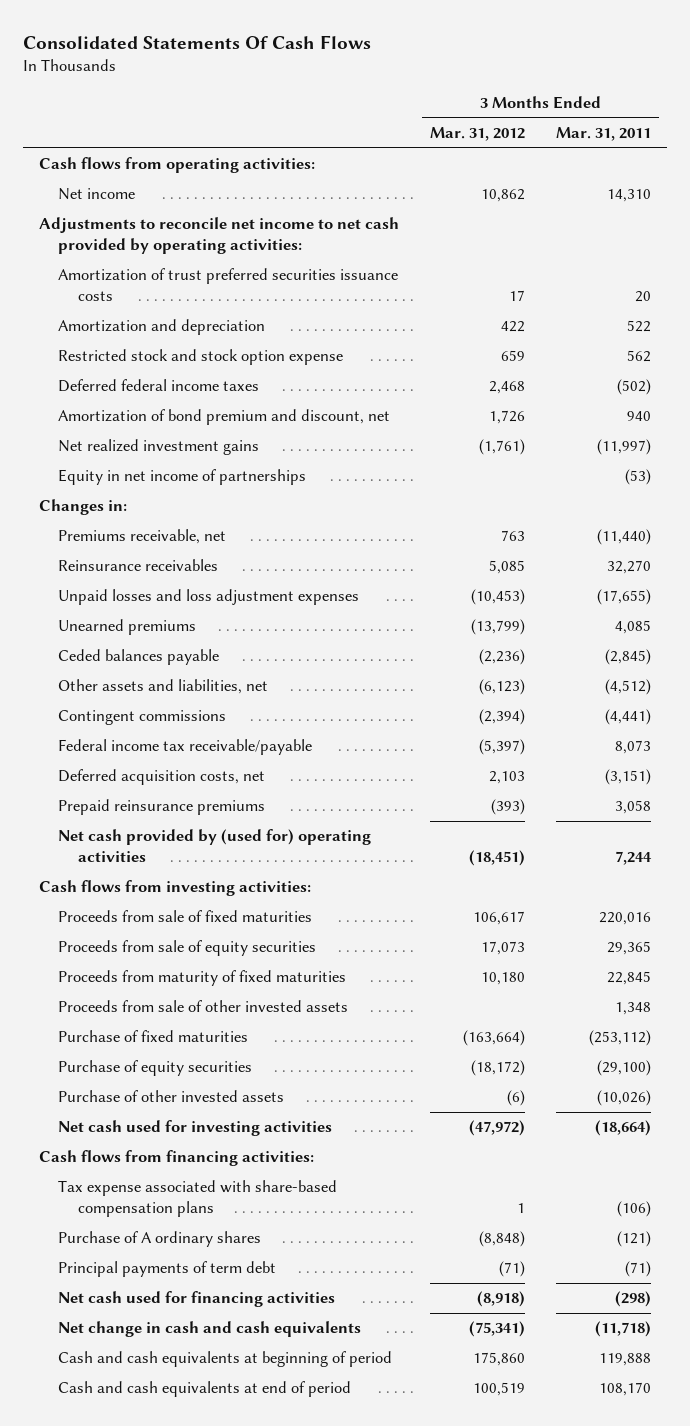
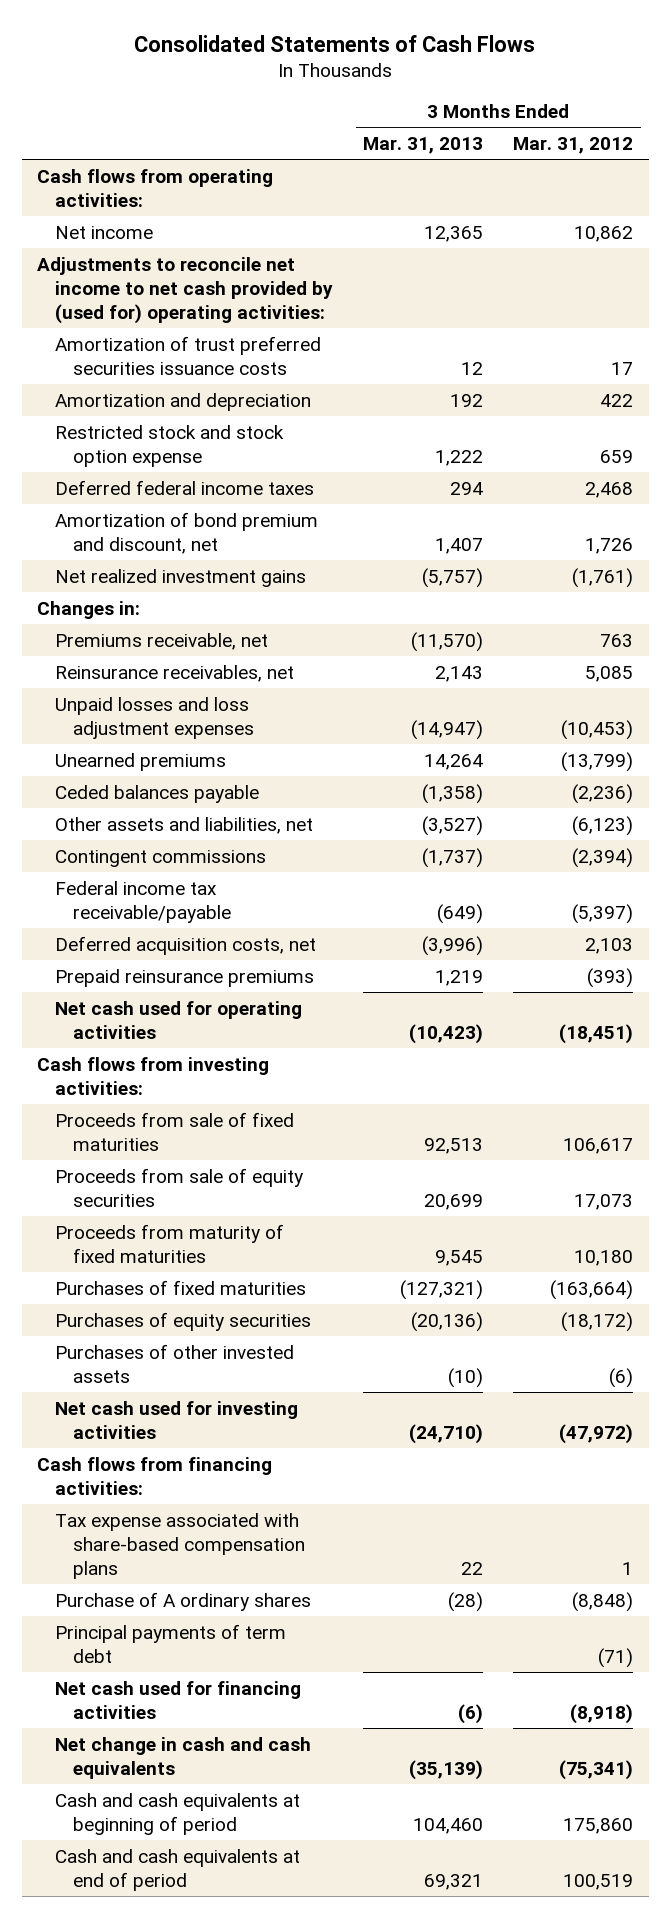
- Consolidated Statements Of Cash Flows
+ Consolidated Statements of Cash Flows
- | 3 Months Ended Mar. 31, 2012 | 3 Months Ended Mar. 31, 2011
+ | 3 Months Ended Mar. 31, 2013 | 3 Months Ended Mar. 31, 2012
- Adjustments to reconcile net income to net cash provided by operating activities:
+ Adjustments to reconcile net income to net cash provided by (used for) operating activities:
- Equity in net income of partnerships | | (53)
- Reinsurance receivables | 5,085 | 32,270
+ Reinsurance receivables, net | 2,143 | 5,085
- Net cash provided by (used for) operating activities | (18,451) | 7,244
+ Net cash used for operating activities | (10,423) | (18,451)
- Proceeds from sale of other invested assets | | 1,348
- Purchase of fixed maturities | (163,664) | (253,112)
- Purchase of equity securities | (18,172) | (29,100)
- Purchase of other invested assets | (6) | (10,026)
+ Purchases of fixed maturities | (127,321) | (163,664)
+ Purchases of equity securities | (20,136) | (18,172)
+ Purchases of other invested assets | (10) | (6)

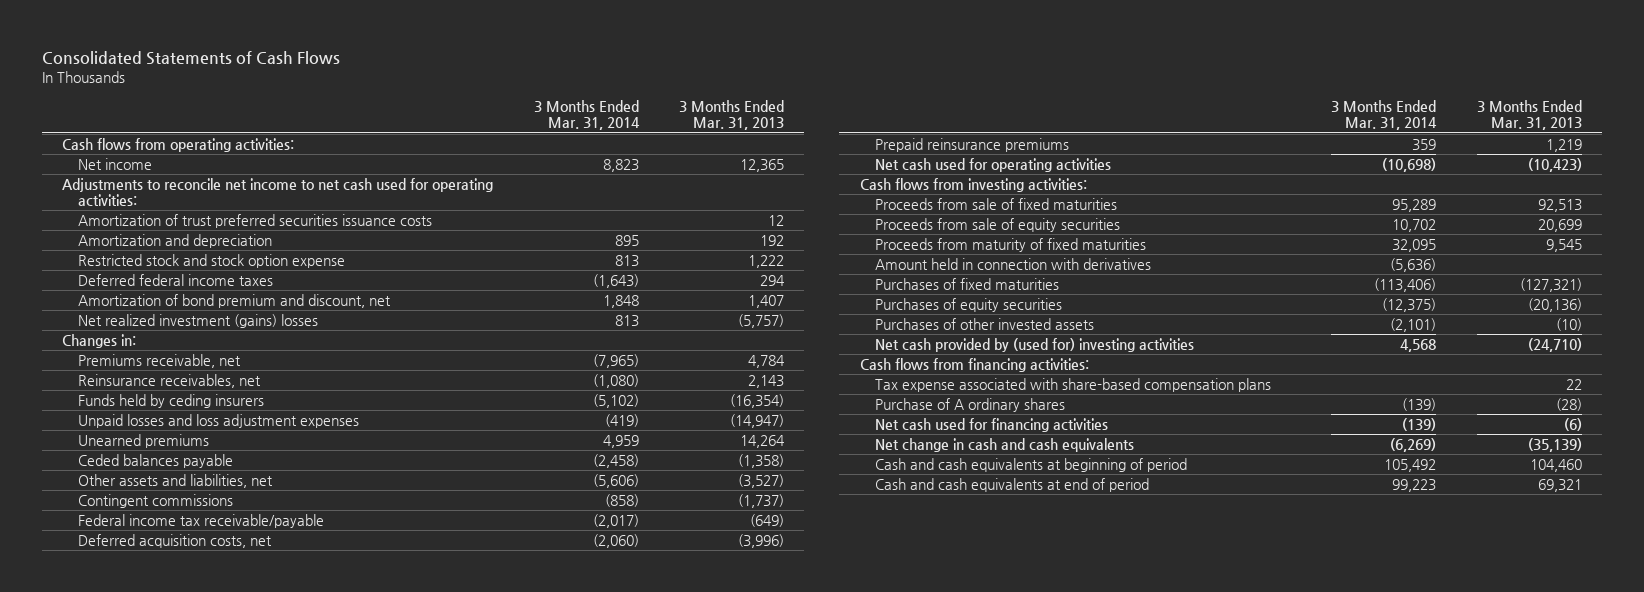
- | 3 Months Ended Mar. 31, 2013 | 3 Months Ended Mar. 31, 2012
+ | 3 Months Ended Mar. 31, 2014 | 3 Months Ended Mar. 31, 2013
- Adjustments to reconcile net income to net cash provided by (used for) operating activities:
+ Adjustments to reconcile net income to net cash used for operating activities:
- Net realized investment gains | (5,757) | (1,761)
+ Net realized investment (gains) losses | 813 | (5,757)
- Premiums receivable, net | (11,570) | 763
+ Premiums receivable, net | (7,965) | 4,784
+ Funds held by ceding insurers | (5,102) | (16,354)
+ Amount held in connection with derivatives | (5,636) |
- Net cash used for investing activities | (24,710) | (47,972)
+ Net cash provided by (used for) investing activities | 4,568 | (24,710)
- Principal payments of term debt | | (71)

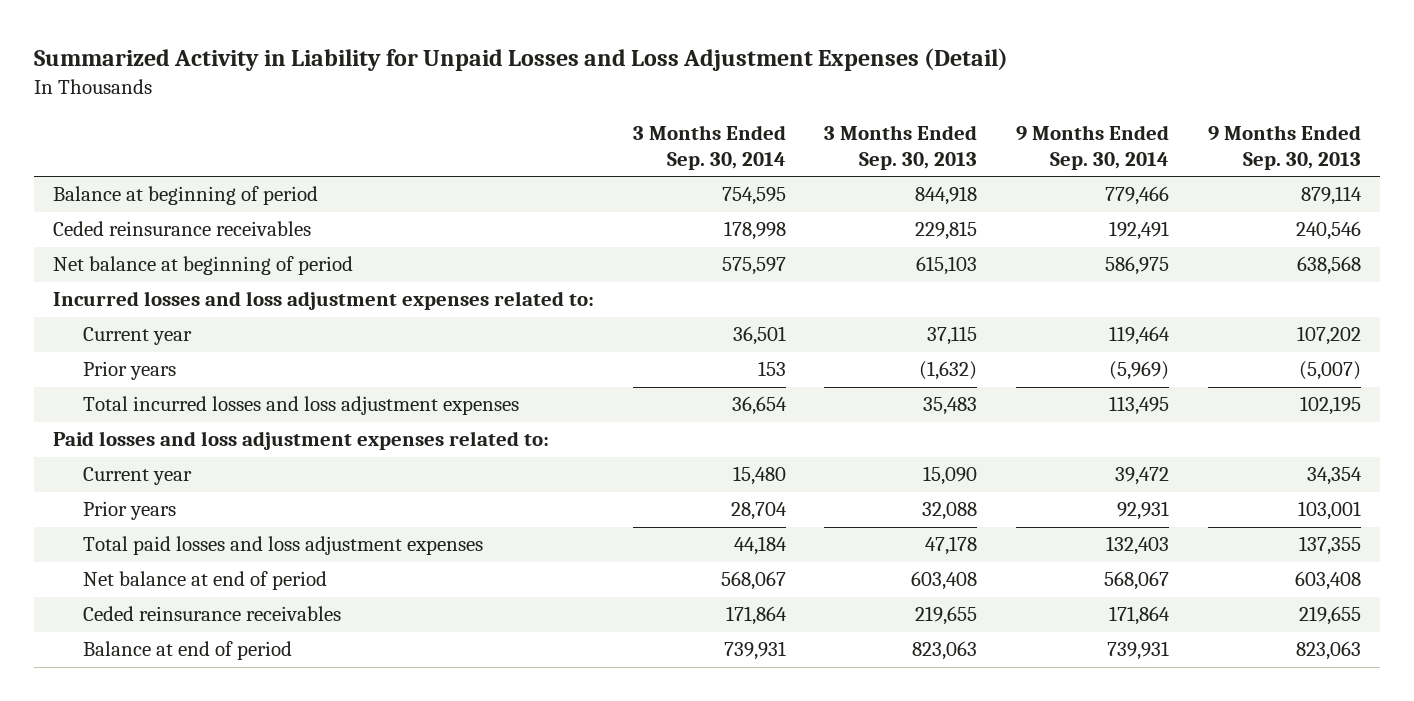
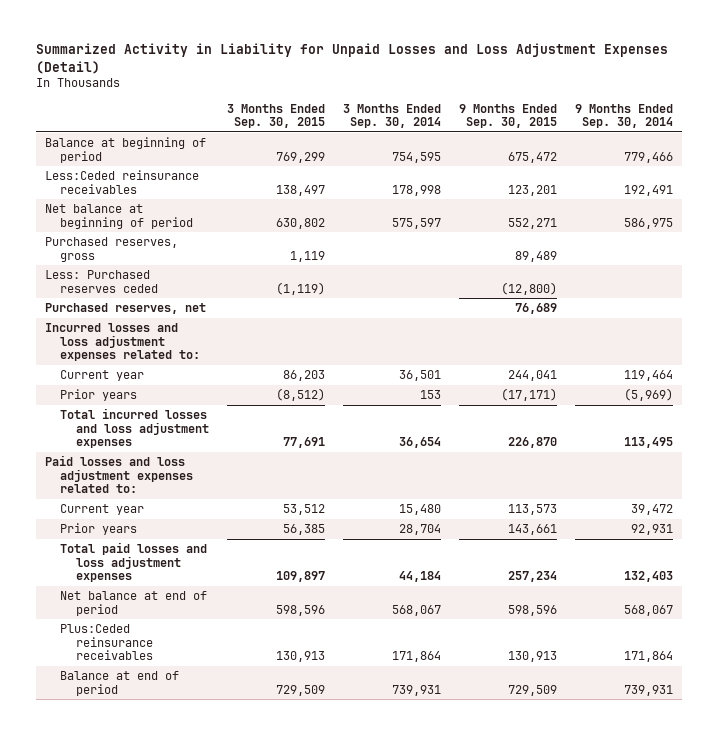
- | 3 Months Ended Sep. 30, 2014 | 3 Months Ended Sep. 30, 2013 | 9 Months Ended Sep. 30, 2014 | 9 Months Ended Sep. 30, 2013
+ | 3 Months Ended Sep. 30, 2015 | 3 Months Ended Sep. 30, 2014 | 9 Months Ended Sep. 30, 2015 | 9 Months Ended Sep. 30, 2014
- Ceded reinsurance receivables | 178,998 | 229,815 | 192,491 | 240,546
+ Less:Ceded reinsurance receivables | 138,497 | 178,998 | 123,201 | 192,491
+ Purchased reserves, gross | 1,119 | | 89,489 |
+ Less: Purchased reserves ceded | (1,119) | | (12,800) |
+ Purchased reserves, net | | | 76,689 |
- Ceded reinsurance receivables | 171,864 | 219,655 | 171,864 | 219,655
+ Plus:Ceded reinsurance receivables | 130,913 | 171,864 | 130,913 | 171,864

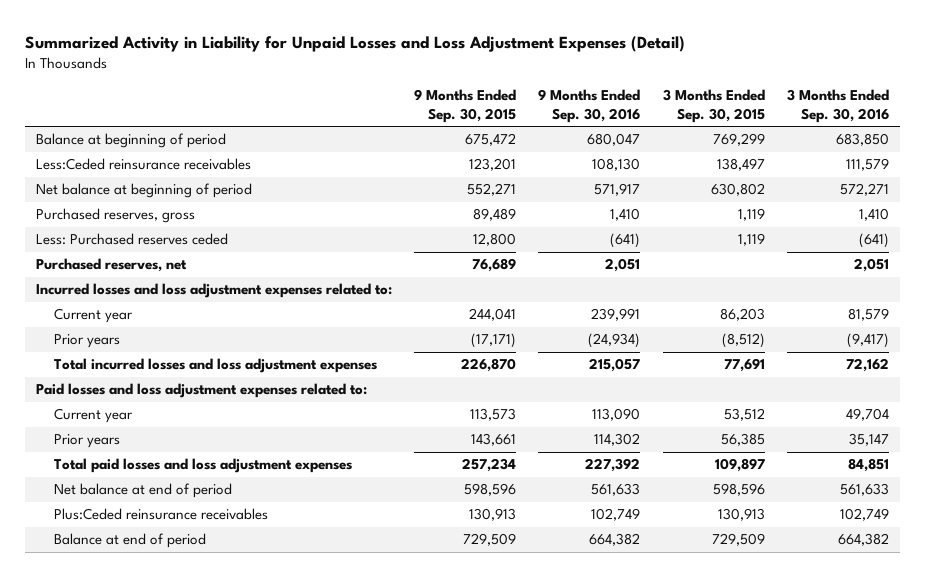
- | 3 Months Ended Sep. 30, 2015 | 3 Months Ended Sep. 30, 2014 | 9 Months Ended Sep. 30, 2015 | 9 Months Ended Sep. 30, 2014
+ | 9 Months Ended Sep. 30, 2015 | 9 Months Ended Sep. 30, 2016 | 3 Months Ended Sep. 30, 2015 | 3 Months Ended Sep. 30, 2016
- Less: Purchased reserves ceded | (1,119) | | (12,800) |
+ Less: Purchased reserves ceded | 12,800 | (641) | 1,119 | (641)

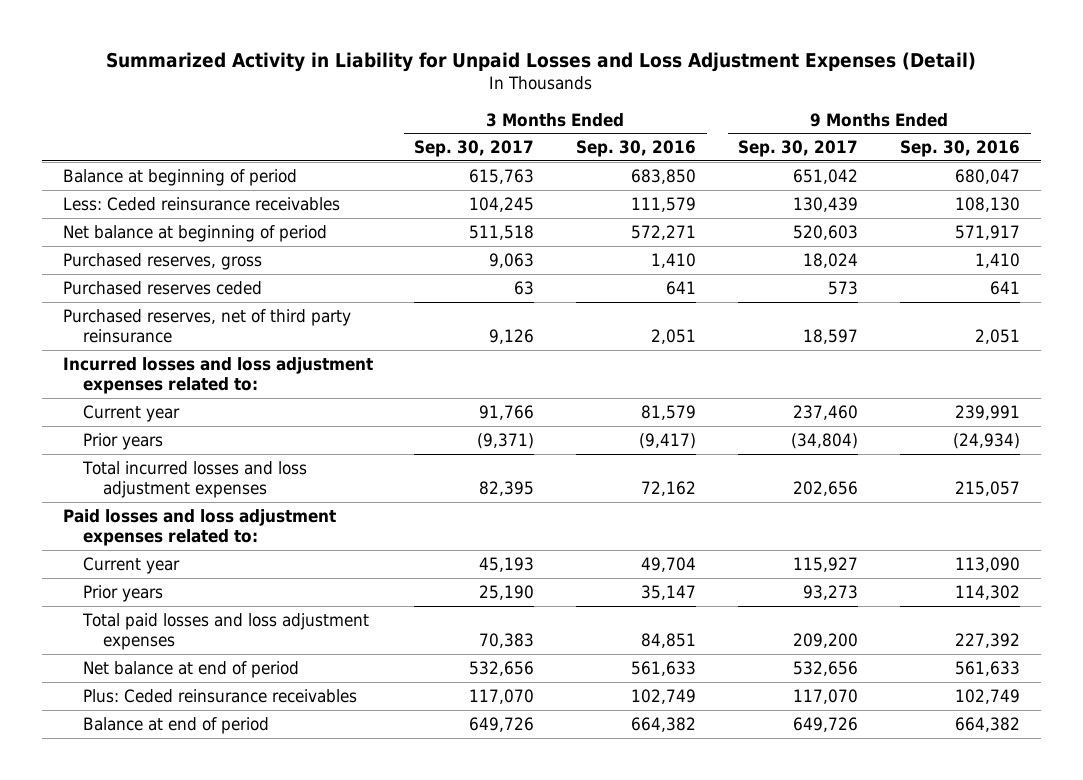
- | 9 Months Ended Sep. 30, 2015 | 9 Months Ended Sep. 30, 2016 | 3 Months Ended Sep. 30, 2015 | 3 Months Ended Sep. 30, 2016
+ | 3 Months Ended Sep. 30, 2017 | 3 Months Ended Sep. 30, 2016 | 9 Months Ended Sep. 30, 2017 | 9 Months Ended Sep. 30, 2016
- Less:Ceded reinsurance receivables | 123,201 | 108,130 | 138,497 | 111,579
+ Less: Ceded reinsurance receivables | 104,245 | 111,579 | 130,439 | 108,130
- Less: Purchased reserves ceded | 12,800 | (641) | 1,119 | (641)
- Purchased reserves, net | 76,689 | 2,051 | | 2,051
+ Purchased reserves ceded | 63 | 641 | 573 | 641
+ Purchased reserves, net of third party reinsurance | 9,126 | 2,051 | 18,597 | 2,051
- Plus:Ceded reinsurance receivables | 130,913 | 102,749 | 130,913 | 102,749
+ Plus: Ceded reinsurance receivables | 117,070 | 102,749 | 117,070 | 102,749

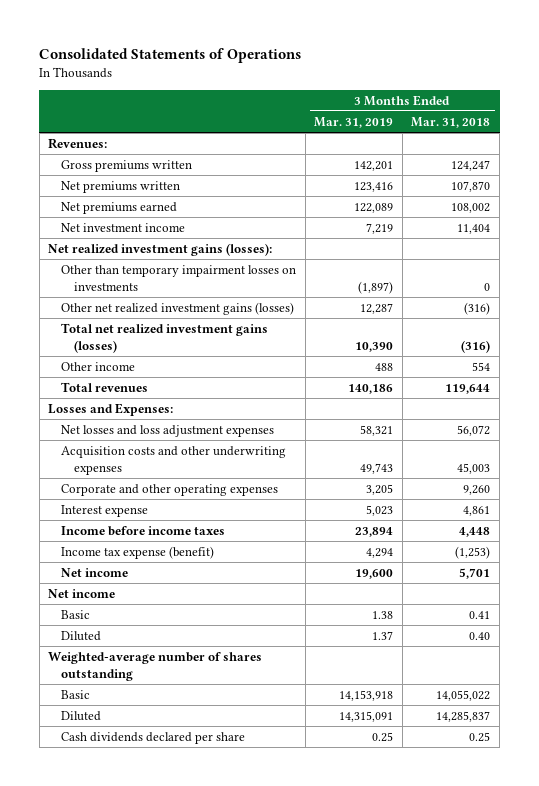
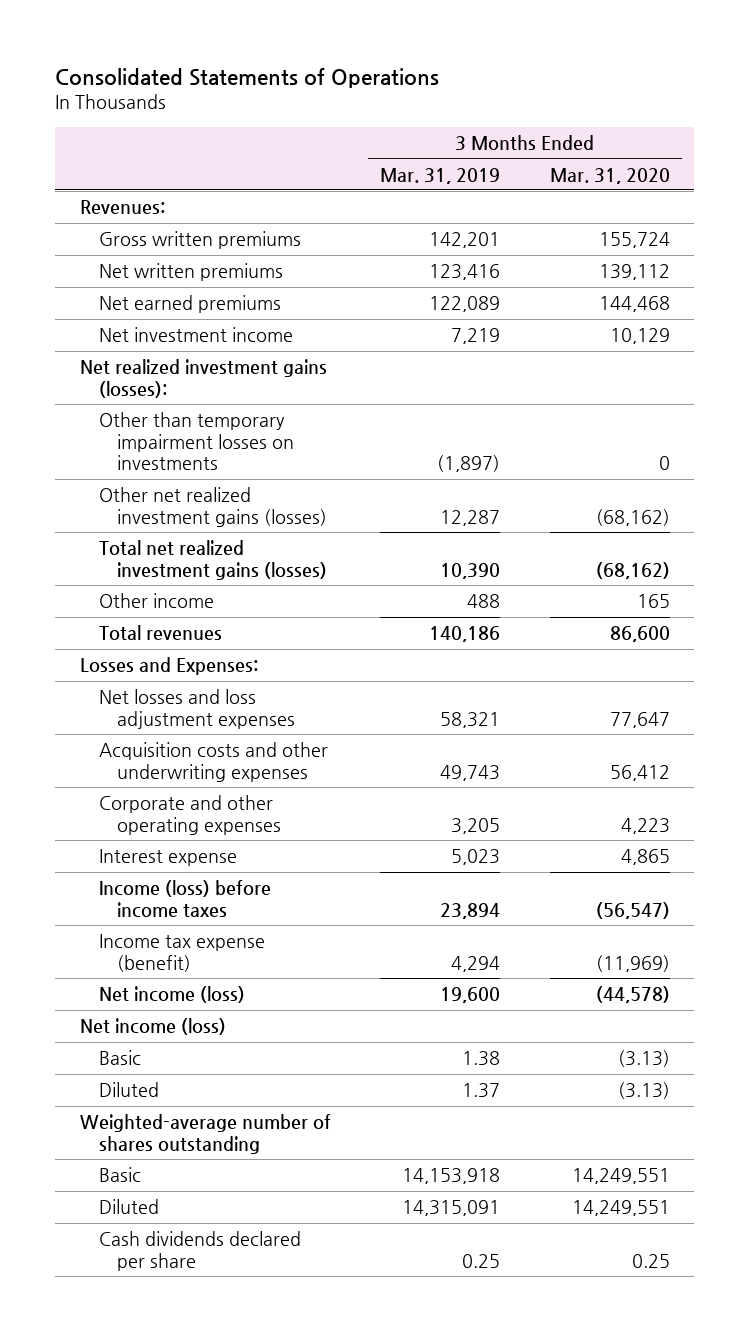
- | 3 Months Ended Mar. 31, 2019 | 3 Months Ended Mar. 31, 2018
+ | 3 Months Ended Mar. 31, 2019 | 3 Months Ended Mar. 31, 2020
- Gross premiums written | 142,201 | 124,247
- Net premiums written | 123,416 | 107,870
- Net premiums earned | 122,089 | 108,002
+ Gross written premiums | 142,201 | 155,724
+ Net written premiums | 123,416 | 139,112
+ Net earned premiums | 122,089 | 144,468
- Income before income taxes | 23,894 | 4,448
+ Income (loss) before income taxes | 23,894 | (56,547)
- Net income | 19,600 | 5,701
- Net income
+ Net income (loss) | 19,600 | (44,578)
+ Net income (loss)

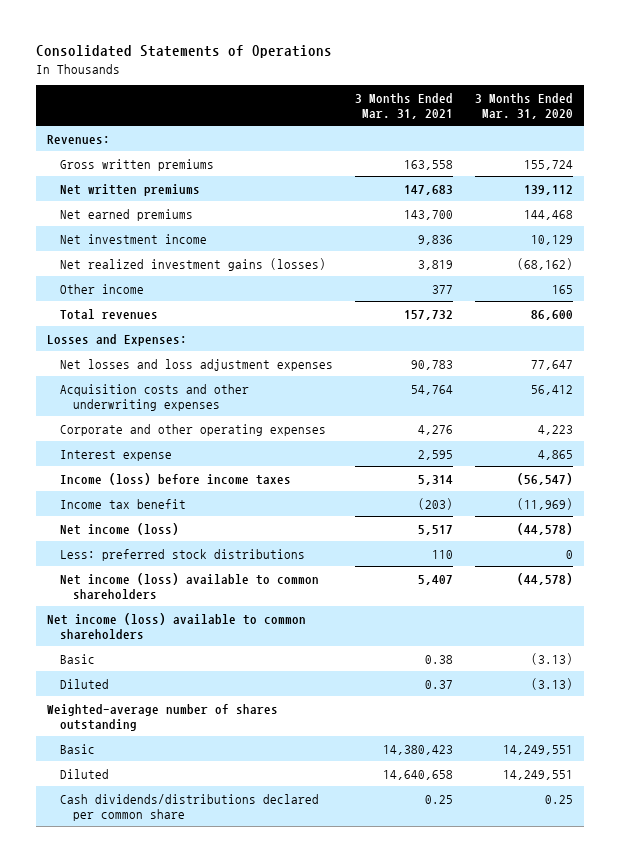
- | 3 Months Ended Mar. 31, 2019 | 3 Months Ended Mar. 31, 2020
+ | 3 Months Ended Mar. 31, 2021 | 3 Months Ended Mar. 31, 2020
- Net realized investment gains (losses):
- Other than temporary impairment losses on investments | (1,897) | 0
- Other net realized investment gains (losses) | 12,287 | (68,162)
- Total net realized investment gains (losses) | 10,390 | (68,162)
+ Net realized investment gains (losses) | 3,819 | (68,162)
- Income tax expense (benefit) | 4,294 | (11,969)
+ Income tax benefit | (203) | (11,969)
- Net income (loss)
+ Less: preferred stock distributions | 110 | 0
+ Net income (loss) available to common shareholders | 5,407 | (44,578)
+ Net income (loss) available to common shareholders
- Cash dividends declared per share | 0.25 | 0.25
+ Cash dividends/distributions declared per common share | 0.25 | 0.25

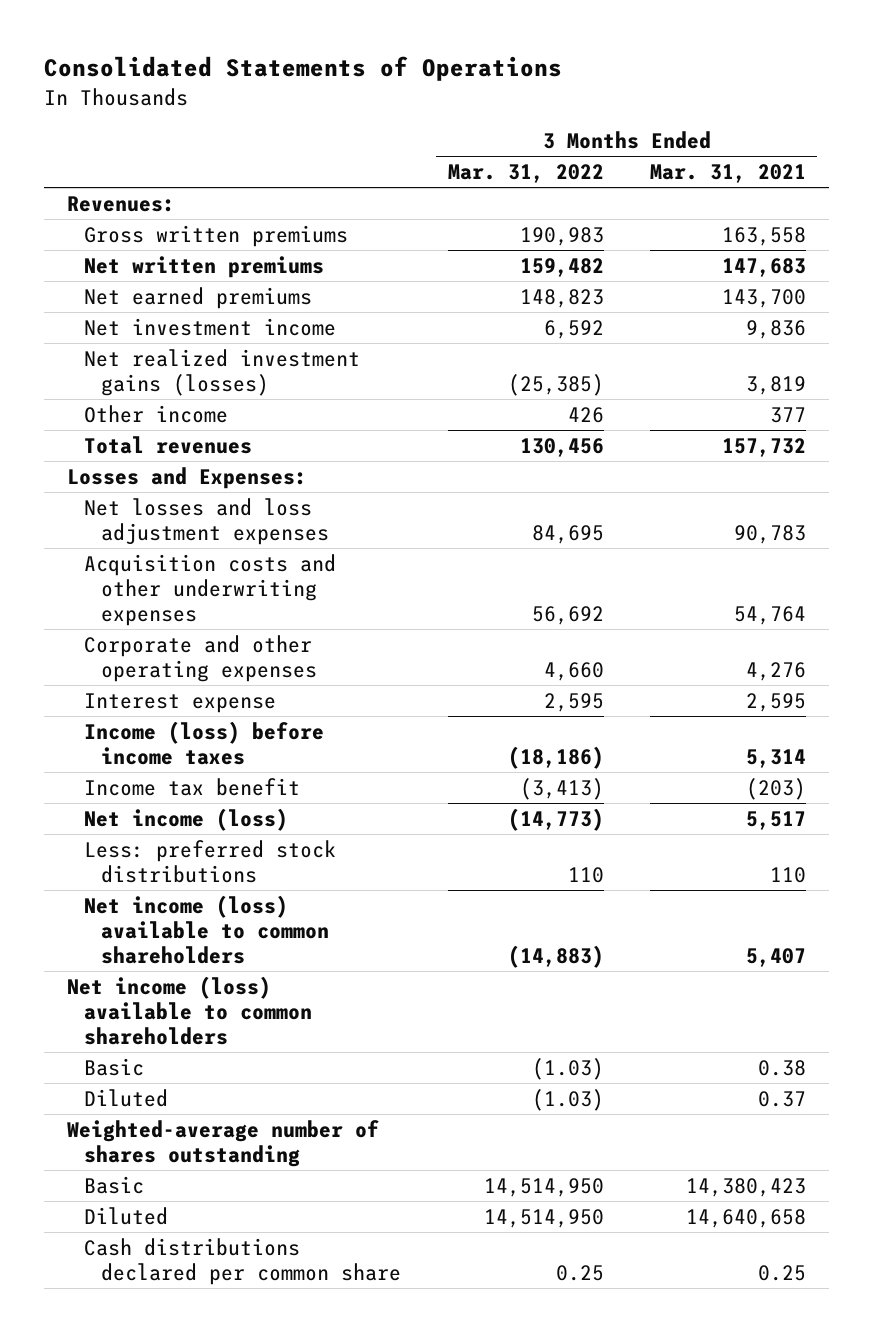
- | 3 Months Ended Mar. 31, 2021 | 3 Months Ended Mar. 31, 2020
+ | 3 Months Ended Mar. 31, 2022 | 3 Months Ended Mar. 31, 2021
- Cash dividends/distributions declared per common share | 0.25 | 0.25
+ Cash distributions declared per common share | 0.25 | 0.25

